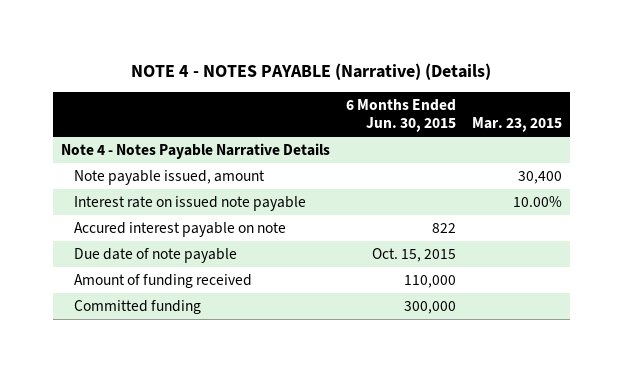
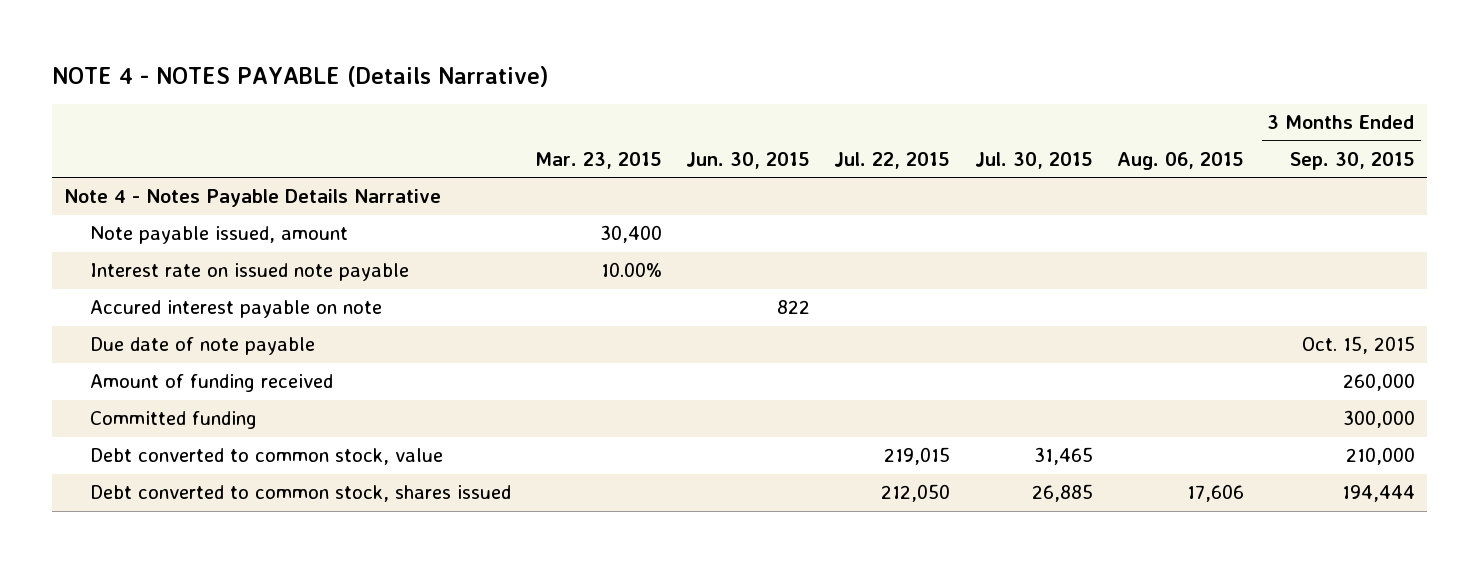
- NOTE 4 - NOTES PAYABLE (Narrative) (Details)
+ NOTE 4 - NOTES PAYABLE (Details Narrative)
- | 6 Months Ended Jun. 30, 2015 | Mar. 23, 2015
+ | Mar. 23, 2015 | Jun. 30, 2015 | Jul. 22, 2015 | Jul. 30, 2015 | Aug. 06, 2015 | 3 Months Ended Sep. 30, 2015
- Note 4 - Notes Payable Narrative Details
+ Note 4 - Notes Payable Details Narrative
+ Debt converted to common stock, value | | | 219,015 | 31,465 | | 210,000
+ Debt converted to common stock, shares issued | | | 212,050 | 26,885 | 17,606 | 194,444

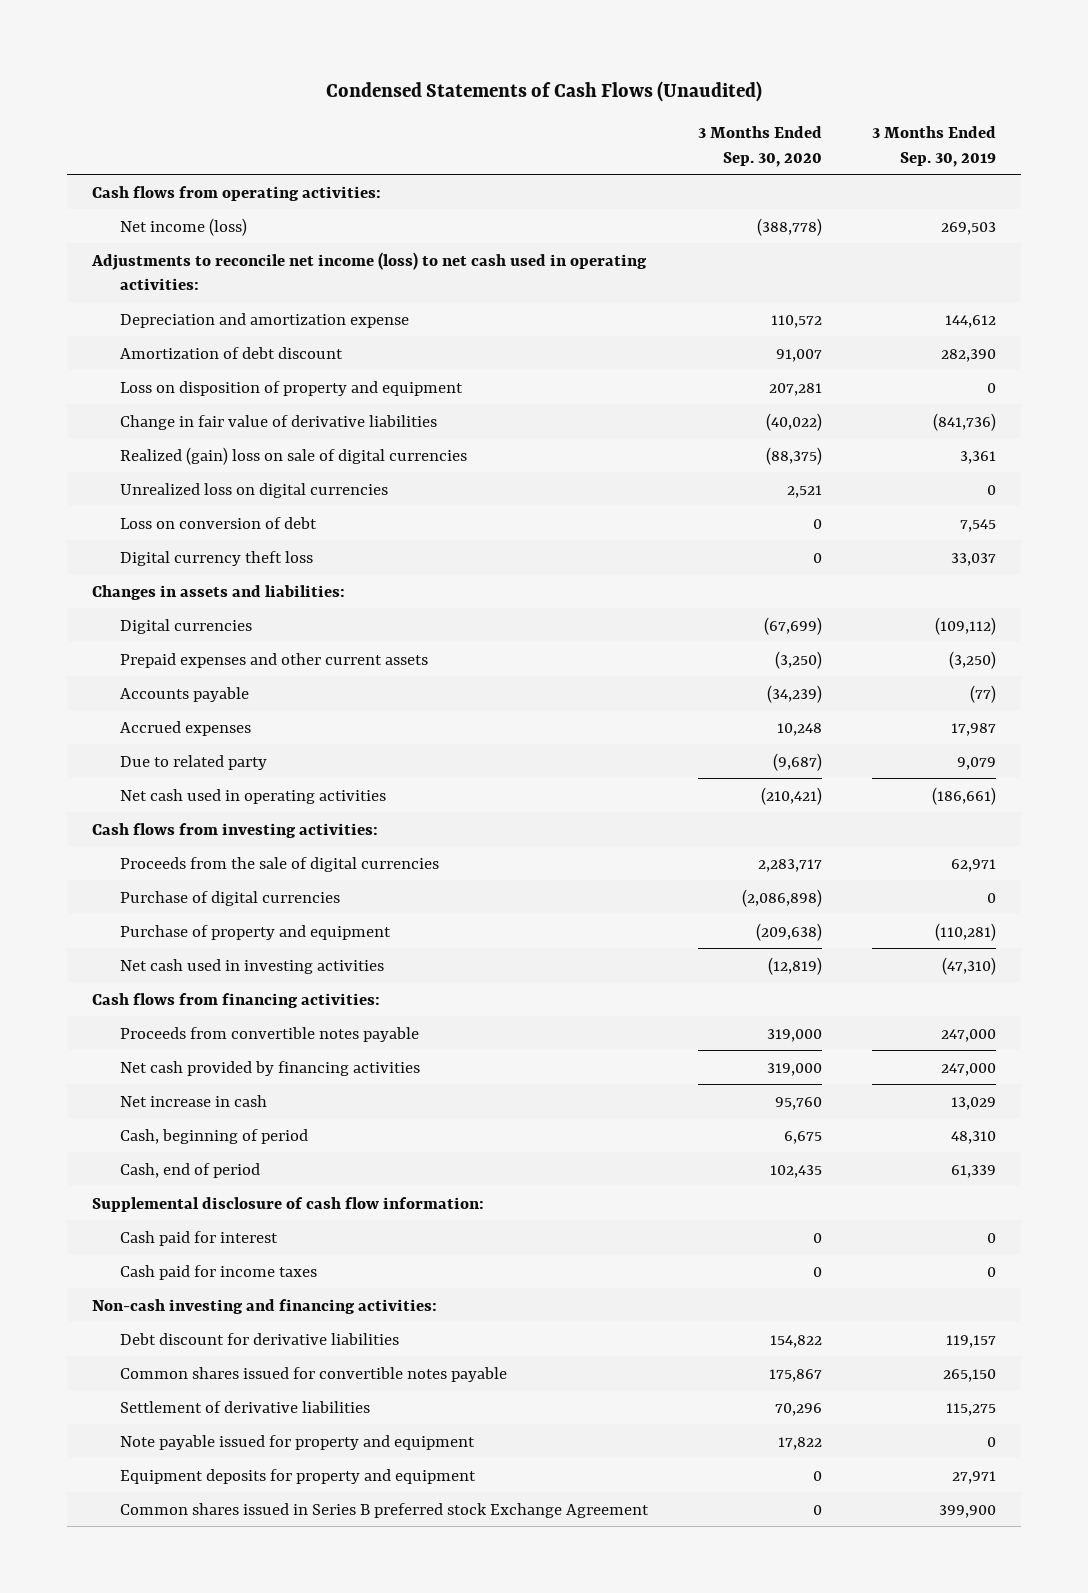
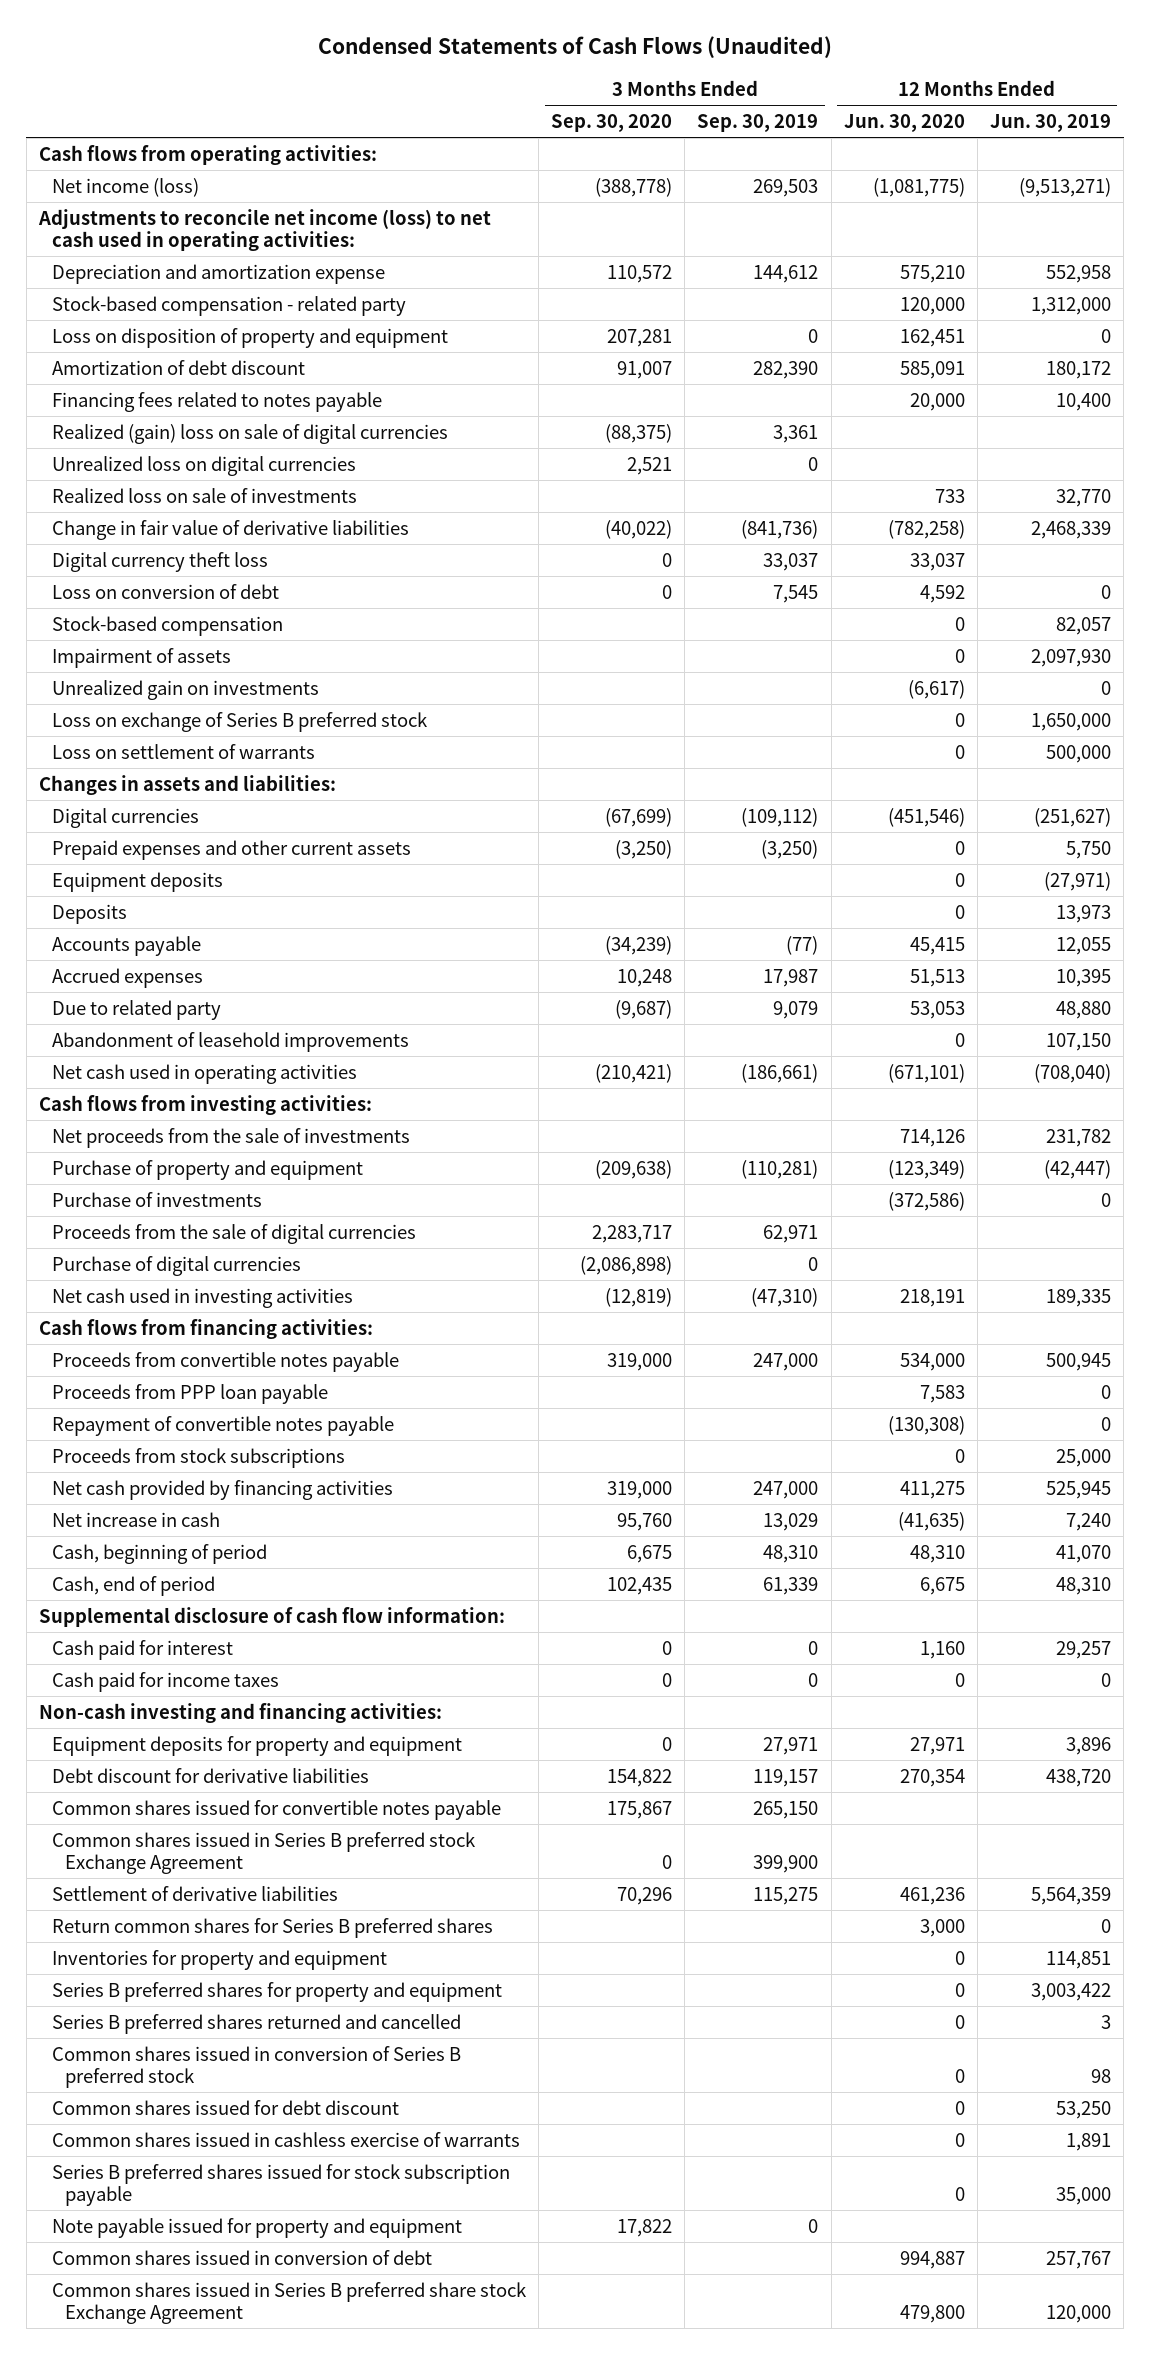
- | 3 Months Ended Sep. 30, 2020 | 3 Months Ended Sep. 30, 2019
+ | 3 Months Ended Sep. 30, 2020 | 3 Months Ended Sep. 30, 2019 | 12 Months Ended Jun. 30, 2020 | 12 Months Ended Jun. 30, 2019
+ Stock-based compensation - related party | | | 120,000 | 1,312,000
moved down: Amortization of debt discount | 91,007 | 282,390 | 585,091 | 180,172
+ Financing fees related to notes payable | | | 20,000 | 10,400
+ Realized loss on sale of investments | | | 733 | 32,770
moved down: Change in fair value of derivative liabilities | (40,022) | (841,736) | (782,258) | 2,468,339
moved down: Loss on conversion of debt | 0 | 7,545 | 4,592 | 0
+ Stock-based compensation | | | 0 | 82,057
+ Impairment of assets | | | 0 | 2,097,930
+ Unrealized gain on investments | | | (6,617) | 0
+ Loss on exchange of Series B preferred stock | | | 0 | 1,650,000
+ Loss on settlement of warrants | | | 0 | 500,000
+ Equipment deposits | | | 0 | (27,971)
+ Deposits | | | 0 | 13,973
+ Abandonment of leasehold improvements | | | 0 | 107,150
+ Net proceeds from the sale of investments | | | 714,126 | 231,782
moved up: Purchase of property and equipment | (209,638) | (110,281) | (123,349) | (42,447)
+ Purchase of investments | | | (372,586) | 0
+ Proceeds from PPP loan payable | | | 7,583 | 0
+ Repayment of convertible notes payable | | | (130,308) | 0
+ Proceeds from stock subscriptions | | | 0 | 25,000
moved up: Equipment deposits for property and equipment | 0 | 27,971 | 27,971 | 3,896
moved up: Common shares issued in Series B preferred stock Exchange Agreement | 0 | 399,900 | |
+ Return common shares for Series B preferred shares | | | 3,000 | 0
+ Inventories for property and equipment | | | 0 | 114,851
+ Series B preferred shares for property and equipment | | | 0 | 3,003,422
+ Series B preferred shares returned and cancelled | | | 0 | 3
+ Common shares issued in conversion of Series B preferred stock | | | 0 | 98
+ Common shares issued for debt discount | | | 0 | 53,250
+ Common shares issued in cashless exercise of warrants | | | 0 | 1,891
+ Series B preferred shares issued for stock subscription payable | | | 0 | 35,000
+ Common shares issued in conversion of debt | | | 994,887 | 257,767
+ Common shares issued in Series B preferred share stock Exchange Agreement | | | 479,800 | 120,000

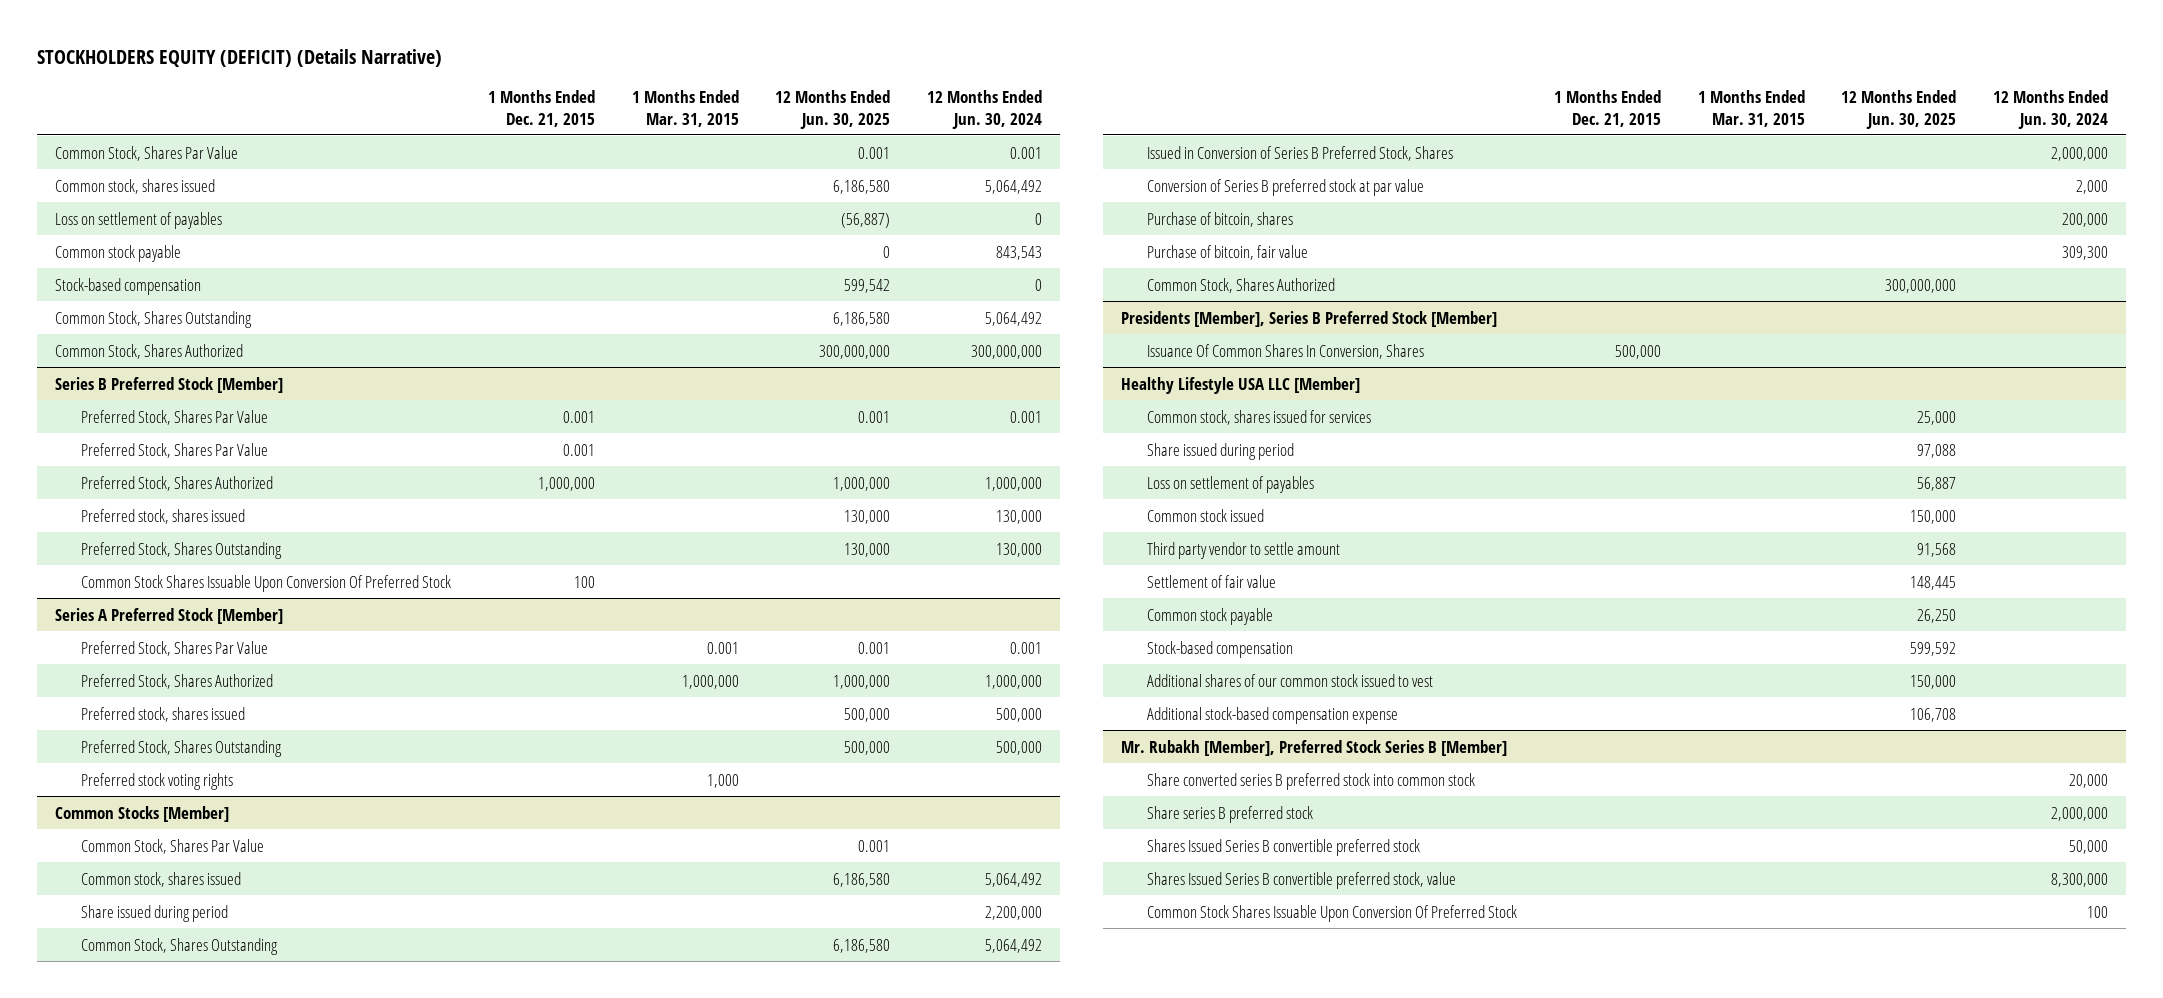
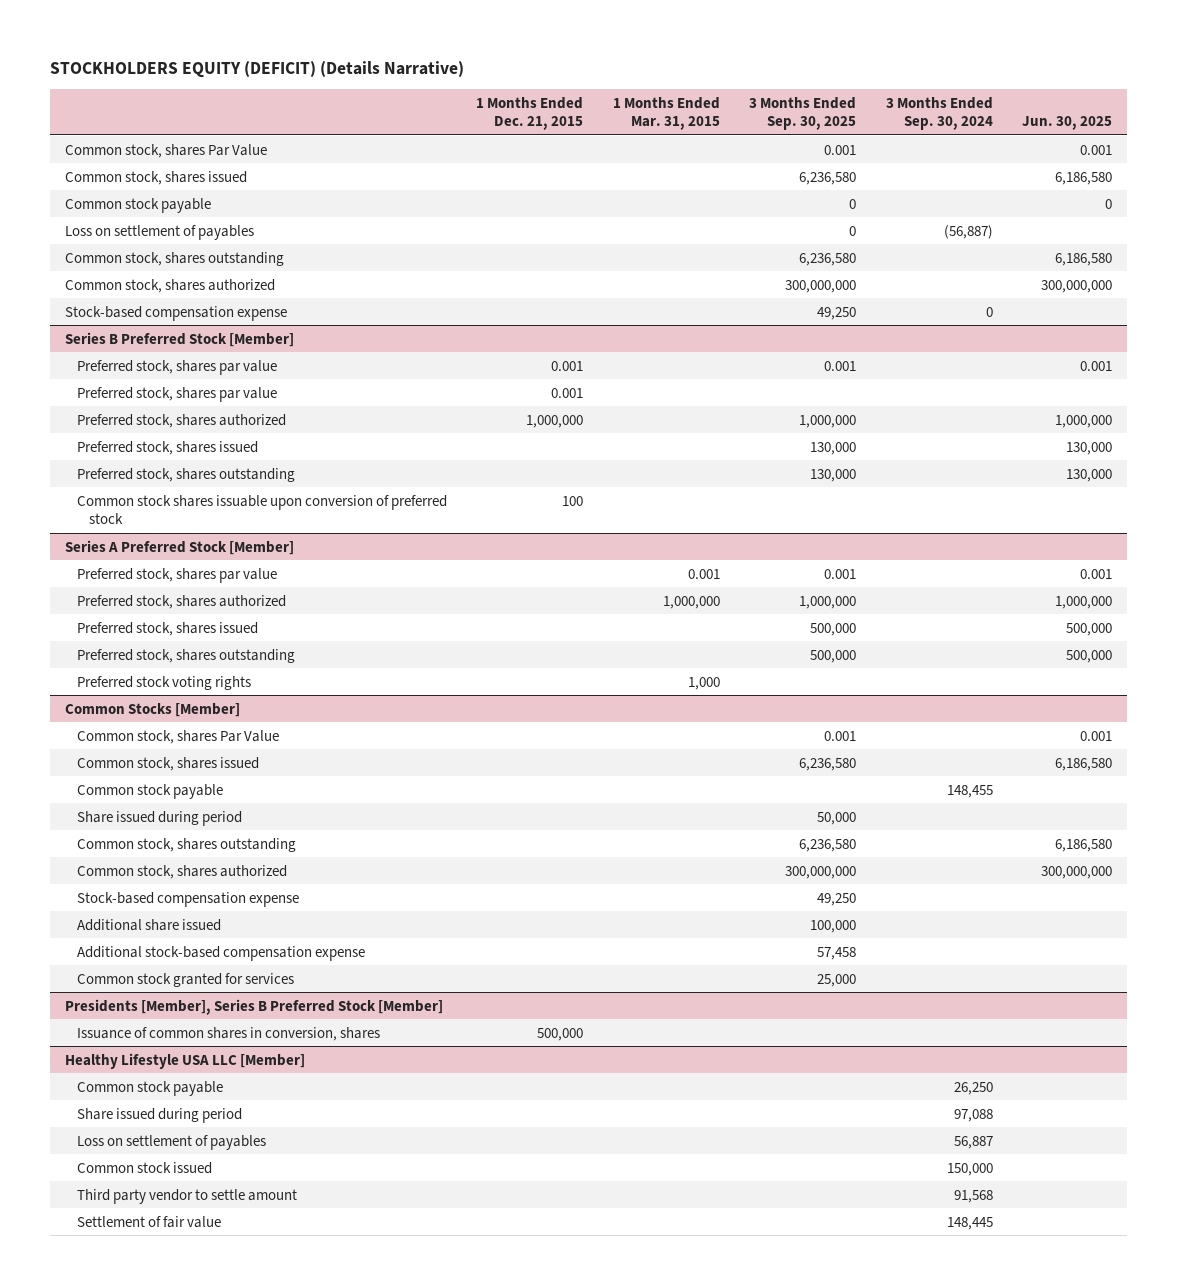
- | 1 Months Ended Dec. 21, 2015 | 1 Months Ended Mar. 31, 2015 | 12 Months Ended Jun. 30, 2025 | 12 Months Ended Jun. 30, 2024
+ | 1 Months Ended Dec. 21, 2015 | 1 Months Ended Mar. 31, 2015 | 3 Months Ended Sep. 30, 2025 | 3 Months Ended Sep. 30, 2024 | Jun. 30, 2025
- Common Stock, Shares Par Value | | | 0.001 | 0.001
+ Common stock, shares Par Value | | | 0.001 | | 0.001
- Stock-based compensation | | | 599,542 | 0
- Common Stock, Shares Outstanding | | | 6,186,580 | 5,064,492
- Common Stock, Shares Authorized | | | 300,000,000 | 300,000,000
moved down: Loss on settlement of payables | | | 0 | (56,887) |
+ Common stock, shares outstanding | | | 6,236,580 | | 6,186,580
+ Common stock, shares authorized | | | 300,000,000 | | 300,000,000
+ Stock-based compensation expense | | | 49,250 | 0 |
@ Series B Preferred Stock [Member]
- Preferred Stock, Shares Par Value | 0.001 | | 0.001 | 0.001
- Preferred Stock, Shares Par Value | 0.001 | | |
- Preferred Stock, Shares Authorized | 1,000,000 | | 1,000,000 | 1,000,000
+ Preferred stock, shares par value | 0.001 | | 0.001 | | 0.001
+ Preferred stock, shares par value | 0.001 | | | |
+ Preferred stock, shares authorized | 1,000,000 | | 1,000,000 | | 1,000,000
- Preferred Stock, Shares Outstanding | | | 130,000 | 130,000
- Common Stock Shares Issuable Upon Conversion Of Preferred Stock | 100 | | |
+ Preferred stock, shares outstanding | | | 130,000 | | 130,000
+ Common stock shares issuable upon conversion of preferred stock | 100 | | | |
@ Series A Preferred Stock [Member]
- Preferred Stock, Shares Par Value | | 0.001 | 0.001 | 0.001
- Preferred Stock, Shares Authorized | | 1,000,000 | 1,000,000 | 1,000,000
+ Preferred stock, shares par value | | 0.001 | 0.001 | | 0.001
+ Preferred stock, shares authorized | | 1,000,000 | 1,000,000 | | 1,000,000
- Preferred Stock, Shares Outstanding | | | 500,000 | 500,000
+ Preferred stock, shares outstanding | | | 500,000 | | 500,000
@ Common Stocks [Member]
- Common Stock, Shares Par Value | | | 0.001 |
+ Common stock, shares Par Value | | | 0.001 | | 0.001
+ Common stock payable | | | | 148,455 |
- Common Stock, Shares Outstanding | | | 6,186,580 | 5,064,492
- Issued in Conversion of Series B Preferred Stock, Shares | | | | 2,000,000
- Conversion of Series B preferred stock at par value | | | | 2,000
- Purchase of bitcoin, shares | | | | 200,000
- Purchase of bitcoin, fair value | | | | 309,300
- Common Stock, Shares Authorized | | | 300,000,000 |
+ Common stock, shares outstanding | | | 6,236,580 | | 6,186,580
+ Common stock, shares authorized | | | 300,000,000 | | 300,000,000
+ Stock-based compensation expense | | | 49,250 | |
+ Additional share issued | | | 100,000 | |
+ Additional stock-based compensation expense | | | 57,458 | |
+ Common stock granted for services | | | 25,000 | |
@ Presidents [Member], Series B Preferred Stock [Member]
- Issuance Of Common Shares In Conversion, Shares | 500,000 | | |
+ Issuance of common shares in conversion, shares | 500,000 | | | |
@ Healthy Lifestyle USA LLC [Member]
- Common stock, shares issued for services | | | 25,000 |
moved up: Common stock payable | | | | 26,250 |
- Stock-based compensation | | | 599,592 |
- Additional shares of our common stock issued to vest | | | 150,000 |
- Additional stock-based compensation expense | | | 106,708 |
- Mr. Rubakh [Member], Preferred Stock Series B [Member]
- Share converted series B preferred stock into common stock | | | | 20,000
- Share series B preferred stock | | | | 2,000,000
- Shares Issued Series B convertible preferred stock | | | | 50,000
- Shares Issued Series B convertible preferred stock, value | | | | 8,300,000
- Common Stock Shares Issuable Upon Conversion Of Preferred Stock | | | | 100

